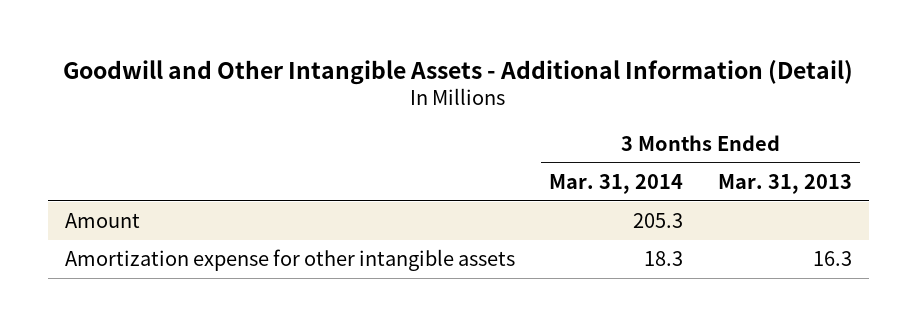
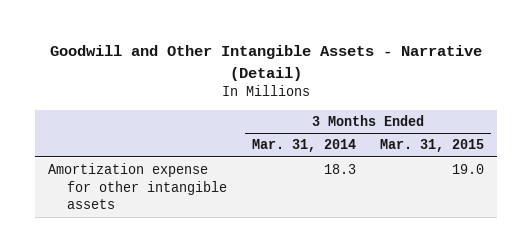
- Goodwill and Other Intangible Assets - Additional Information (Detail)
+ Goodwill and Other Intangible Assets - Narrative (Detail)
- | 3 Months Ended Mar. 31, 2014 | 3 Months Ended Mar. 31, 2013
+ | 3 Months Ended Mar. 31, 2014 | 3 Months Ended Mar. 31, 2015
- Amount | 205.3 |

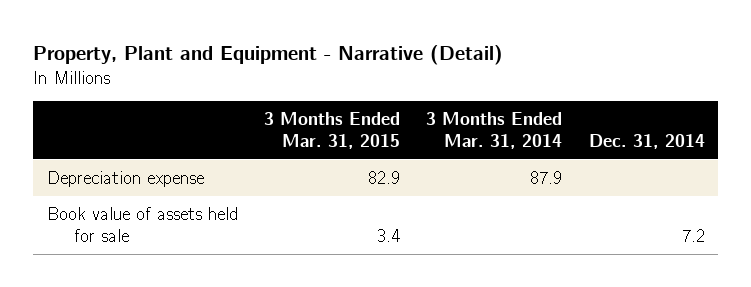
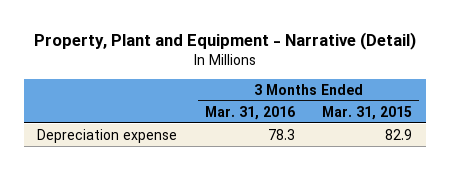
- | 3 Months Ended Mar. 31, 2015 | 3 Months Ended Mar. 31, 2014 | Dec. 31, 2014
+ | 3 Months Ended Mar. 31, 2016 | 3 Months Ended Mar. 31, 2015
- Book value of assets held for sale | 3.4 | | 7.2

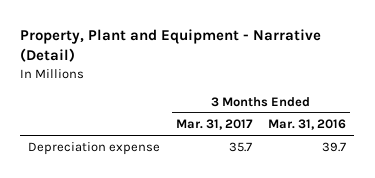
- | 3 Months Ended Mar. 31, 2016 | 3 Months Ended Mar. 31, 2015
+ | 3 Months Ended Mar. 31, 2017 | 3 Months Ended Mar. 31, 2016
- Depreciation expense | 78.3 | 82.9
+ Depreciation expense | 35.7 | 39.7

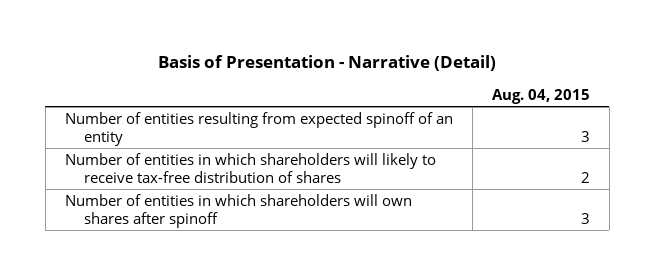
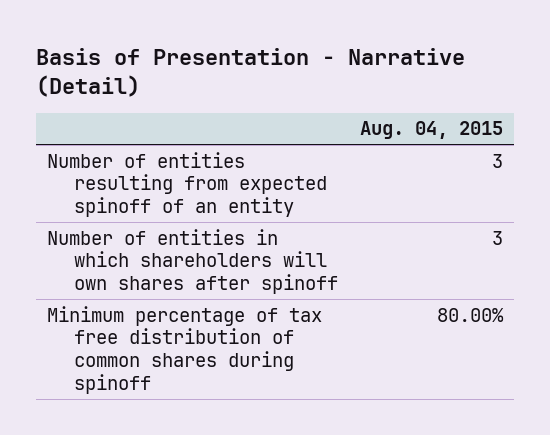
- Number of entities in which shareholders will likely to receive tax-free distribution of shares | 2
+ Minimum percentage of tax free distribution of common shares during spinoff | 80.00%

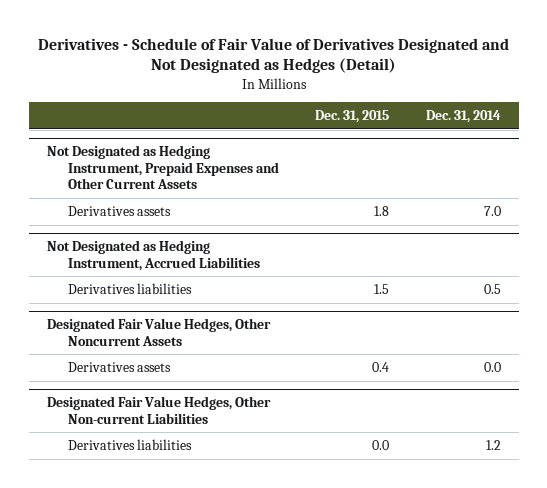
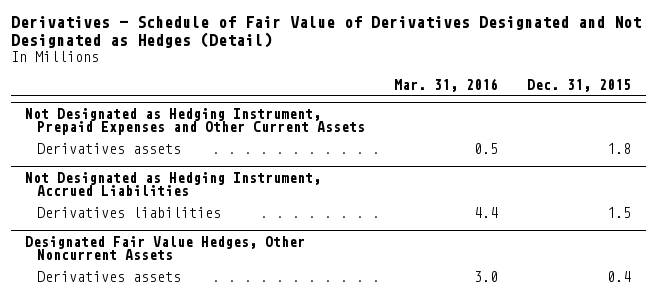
- | Dec. 31, 2015 | Dec. 31, 2014
+ | Mar. 31, 2016 | Dec. 31, 2015
- Designated Fair Value Hedges, Other Non-current Liabilities
- Derivatives liabilities | 0.0 | 1.2

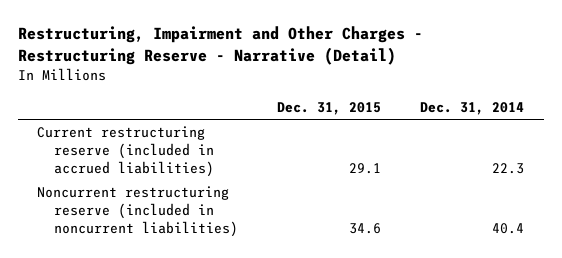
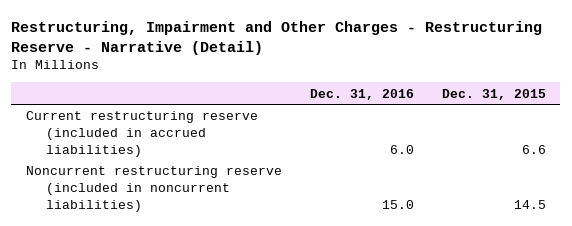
- | Dec. 31, 2015 | Dec. 31, 2014
+ | Dec. 31, 2016 | Dec. 31, 2015
- Current restructuring reserve (included in accrued liabilities) | 29.1 | 22.3
- Noncurrent restructuring reserve (included in noncurrent liabilities) | 34.6 | 40.4
+ Current restructuring reserve (included in accrued liabilities) | 6.0 | 6.6
+ Noncurrent restructuring reserve (included in noncurrent liabilities) | 15.0 | 14.5

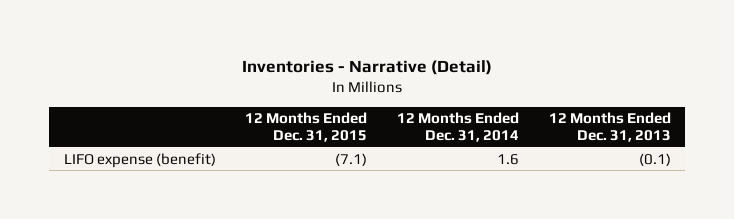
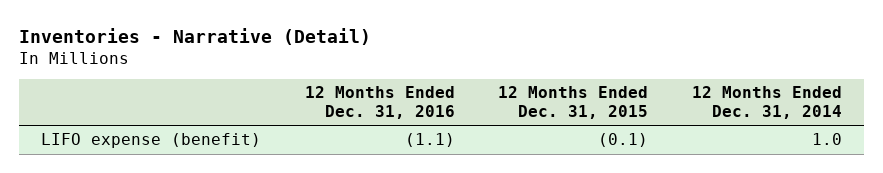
- | 12 Months Ended Dec. 31, 2015 | 12 Months Ended Dec. 31, 2014 | 12 Months Ended Dec. 31, 2013
+ | 12 Months Ended Dec. 31, 2016 | 12 Months Ended Dec. 31, 2015 | 12 Months Ended Dec. 31, 2014
- LIFO expense (benefit) | (7.1) | 1.6 | (0.1)
+ LIFO expense (benefit) | (1.1) | (0.1) | 1.0

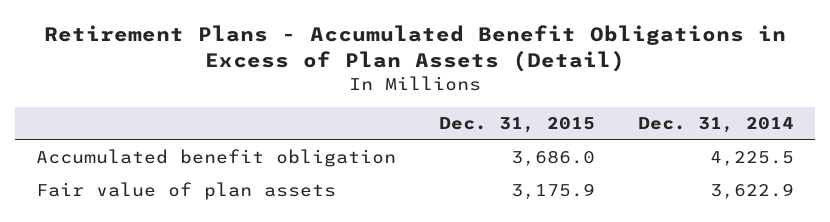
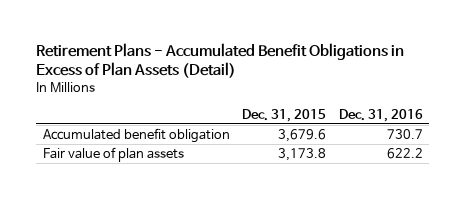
- | Dec. 31, 2015 | Dec. 31, 2014
+ | Dec. 31, 2015 | Dec. 31, 2016
- Accumulated benefit obligation | 3,686.0 | 4,225.5
- Fair value of plan assets | 3,175.9 | 3,622.9
+ Accumulated benefit obligation | 3,679.6 | 730.7
+ Fair value of plan assets | 3,173.8 | 622.2

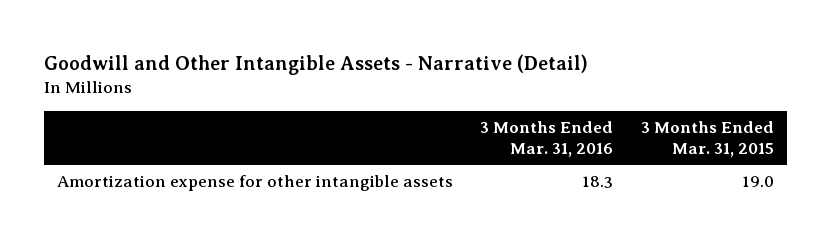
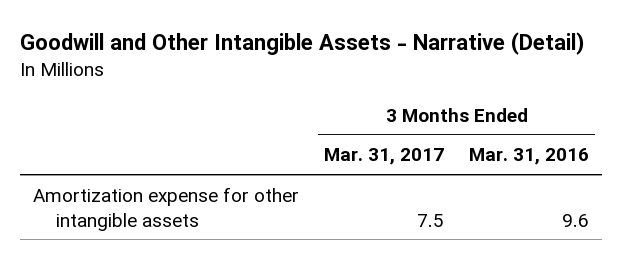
- | 3 Months Ended Mar. 31, 2016 | 3 Months Ended Mar. 31, 2015
+ | 3 Months Ended Mar. 31, 2017 | 3 Months Ended Mar. 31, 2016
- Amortization expense for other intangible assets | 18.3 | 19.0
+ Amortization expense for other intangible assets | 7.5 | 9.6

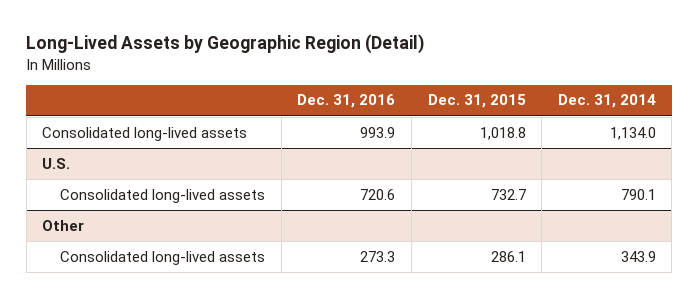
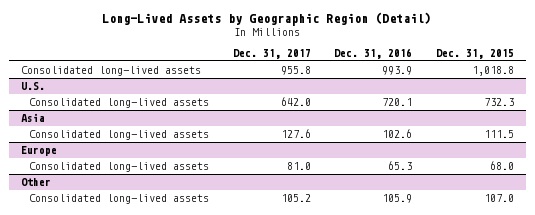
- | Dec. 31, 2016 | Dec. 31, 2015 | Dec. 31, 2014
+ | Dec. 31, 2017 | Dec. 31, 2016 | Dec. 31, 2015
@ U.S.
- Consolidated long-lived assets | 720.6 | 732.7 | 790.1
+ Consolidated long-lived assets | 642.0 | 720.1 | 732.3
+ Asia
+ Consolidated long-lived assets | 127.6 | 102.6 | 111.5
+ Europe
+ Consolidated long-lived assets | 81.0 | 65.3 | 68.0
@ Other
- Consolidated long-lived assets | 273.3 | 286.1 | 343.9
+ Consolidated long-lived assets | 105.2 | 105.9 | 107.0

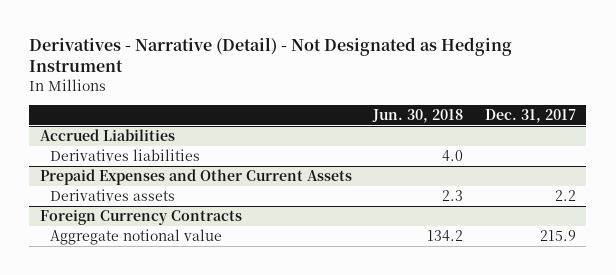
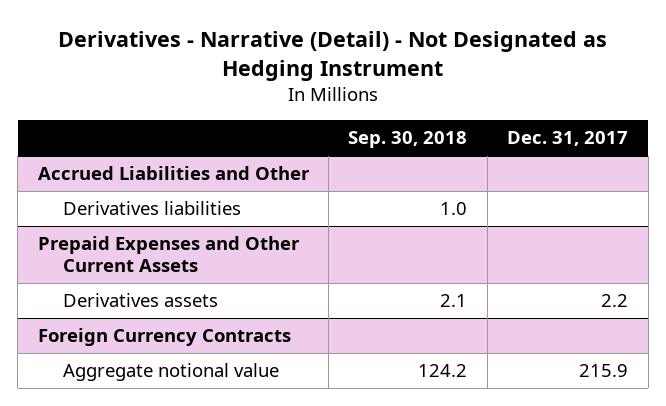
- | Jun. 30, 2018 | Dec. 31, 2017
+ | Sep. 30, 2018 | Dec. 31, 2017
- Accrued Liabilities
+ Accrued Liabilities and Other

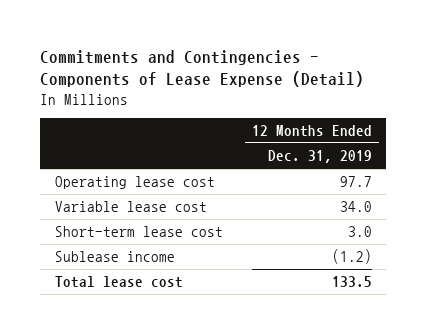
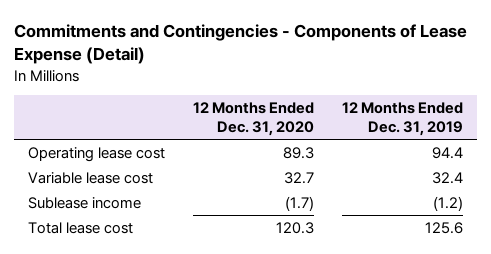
- | 12 Months Ended Dec. 31, 2019
+ | 12 Months Ended Dec. 31, 2020 | 12 Months Ended Dec. 31, 2019
- Operating lease cost | 97.7
- Variable lease cost | 34.0
- Short-term lease cost | 3.0
+ Operating lease cost | 89.3 | 94.4
+ Variable lease cost | 32.7 | 32.4
- Total lease cost | 133.5
+ Total lease cost | 120.3 | 125.6

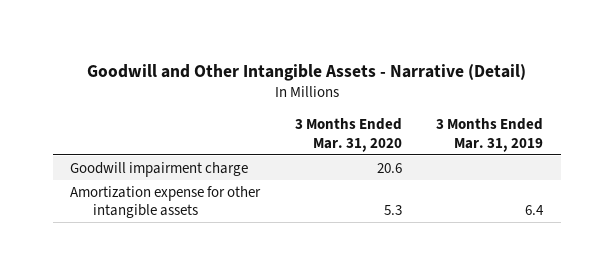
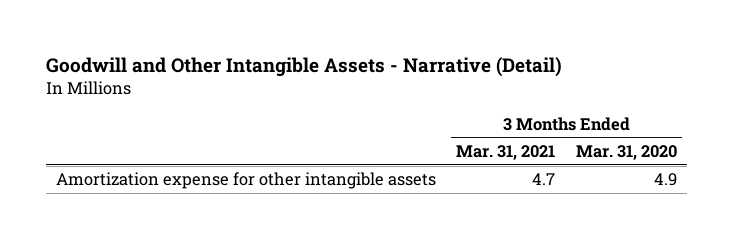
- | 3 Months Ended Mar. 31, 2020 | 3 Months Ended Mar. 31, 2019
+ | 3 Months Ended Mar. 31, 2021 | 3 Months Ended Mar. 31, 2020
- Goodwill impairment charge | 20.6 |
- Amortization expense for other intangible assets | 5.3 | 6.4
+ Amortization expense for other intangible assets | 4.7 | 4.9

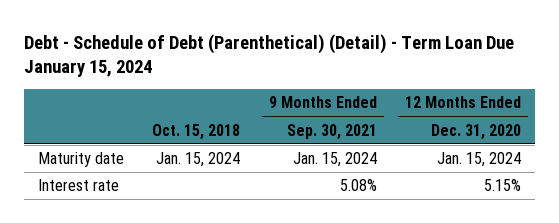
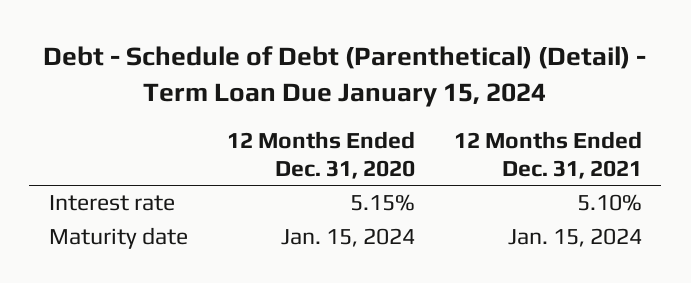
- | Oct. 15, 2018 | 9 Months Ended Sep. 30, 2021 | 12 Months Ended Dec. 31, 2020
+ | 12 Months Ended Dec. 31, 2020 | 12 Months Ended Dec. 31, 2021
moved down: Maturity date | Jan. 15, 2024 | Jan. 15, 2024

